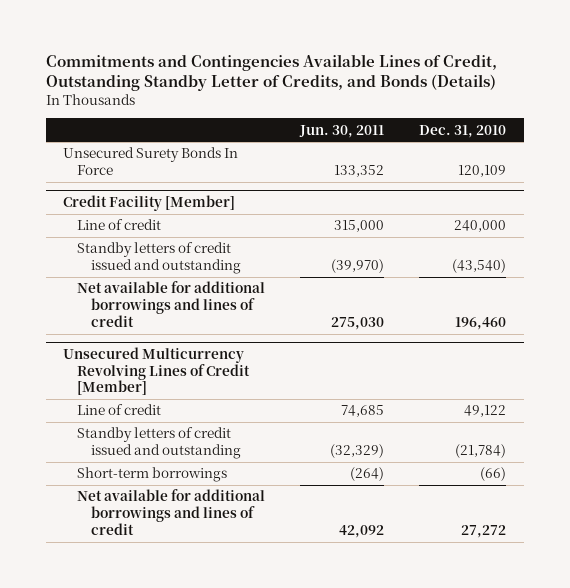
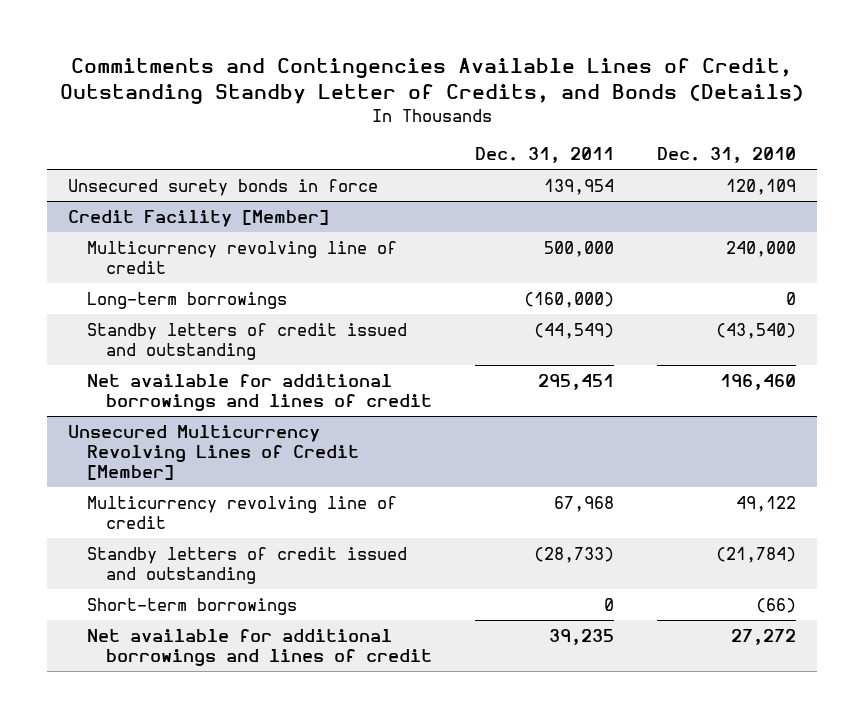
- | Jun. 30, 2011 | Dec. 31, 2010
+ | Dec. 31, 2011 | Dec. 31, 2010
- Unsecured Surety Bonds In Force | 133,352 | 120,109
+ Unsecured surety bonds in force | 139,954 | 120,109
@ Credit Facility [Member]
- Line of credit | 315,000 | 240,000
+ Multicurrency revolving line of credit | 500,000 | 240,000
+ Long-term borrowings | (160,000) | 0
@ Unsecured Multicurrency Revolving Lines of Credit [Member]
- Line of credit | 74,685 | 49,122
+ Multicurrency revolving line of credit | 67,968 | 49,122

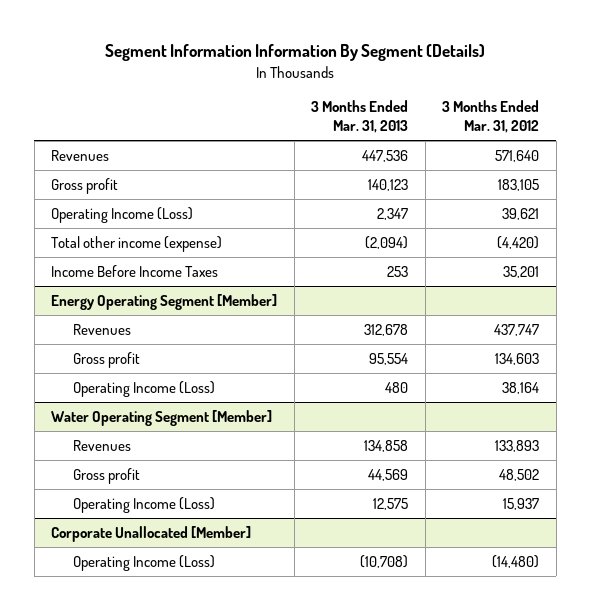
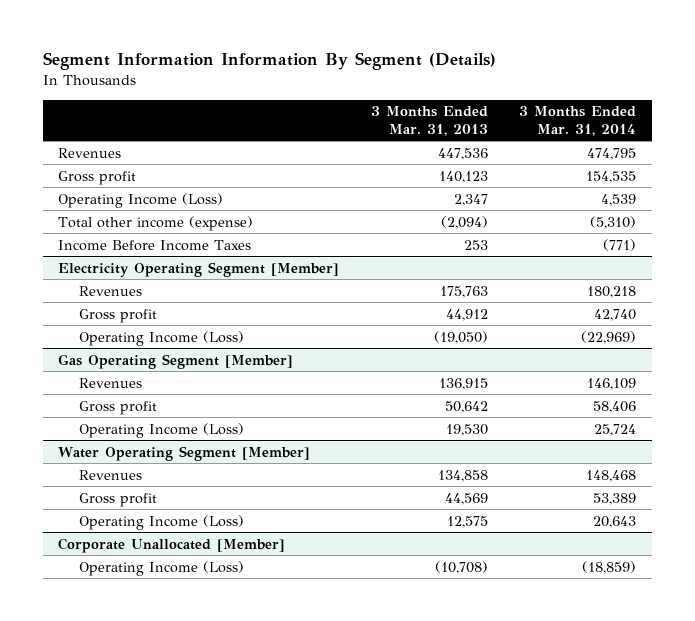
- | 3 Months Ended Mar. 31, 2013 | 3 Months Ended Mar. 31, 2012
+ | 3 Months Ended Mar. 31, 2013 | 3 Months Ended Mar. 31, 2014
- Energy Operating Segment [Member]
- Revenues | 312,678 | 437,747
- Gross profit | 95,554 | 134,603
- Operating Income (Loss) | 480 | 38,164
+ Electricity Operating Segment [Member]
+ Revenues | 175,763 | 180,218
+ Gross profit | 44,912 | 42,740
+ Operating Income (Loss) | (19,050) | (22,969)
+ Gas Operating Segment [Member]
+ Revenues | 136,915 | 146,109
+ Gross profit | 50,642 | 58,406
+ Operating Income (Loss) | 19,530 | 25,724

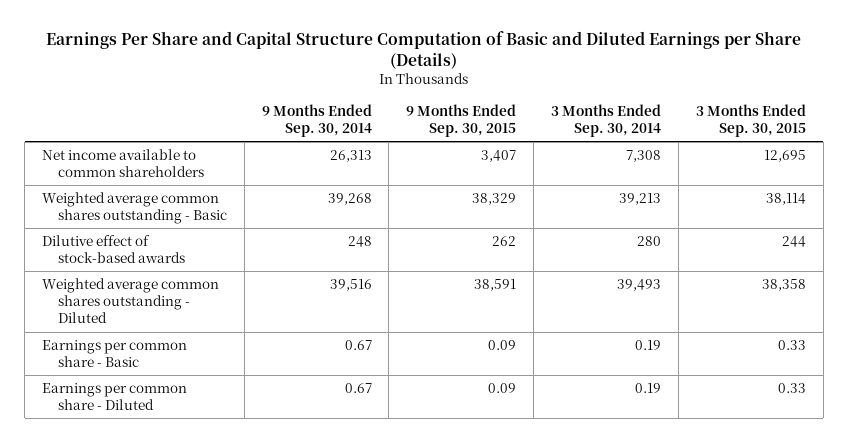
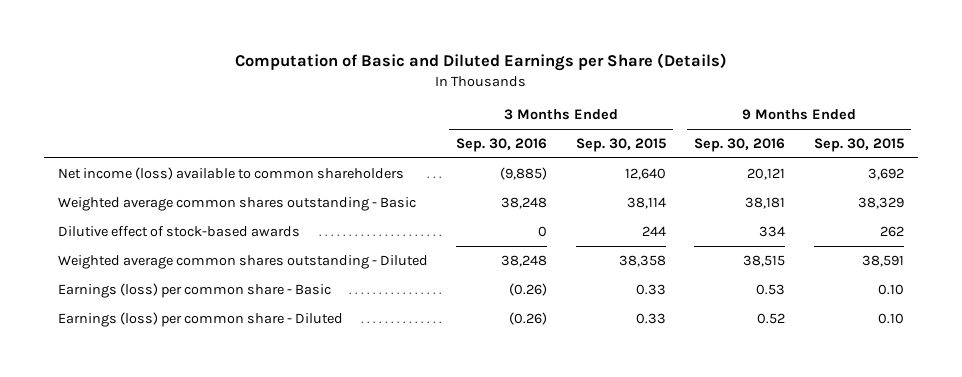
- Earnings Per Share and Capital Structure Computation of Basic and Diluted Earnings per Share (Details)
+ Computation of Basic and Diluted Earnings per Share (Details)
- | 9 Months Ended Sep. 30, 2014 | 9 Months Ended Sep. 30, 2015 | 3 Months Ended Sep. 30, 2014 | 3 Months Ended Sep. 30, 2015
+ | 3 Months Ended Sep. 30, 2016 | 3 Months Ended Sep. 30, 2015 | 9 Months Ended Sep. 30, 2016 | 9 Months Ended Sep. 30, 2015
- Net income available to common shareholders | 26,313 | 3,407 | 7,308 | 12,695
+ Net income (loss) available to common shareholders | (9,885) | 12,640 | 20,121 | 3,692
- Earnings per common share - Basic | 0.67 | 0.09 | 0.19 | 0.33
- Earnings per common share - Diluted | 0.67 | 0.09 | 0.19 | 0.33
+ Earnings (loss) per common share - Basic | (0.26) | 0.33 | 0.53 | 0.10
+ Earnings (loss) per common share - Diluted | (0.26) | 0.33 | 0.52 | 0.10

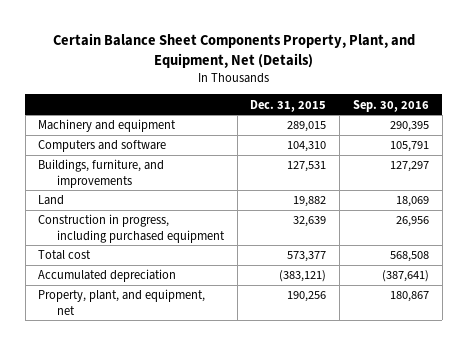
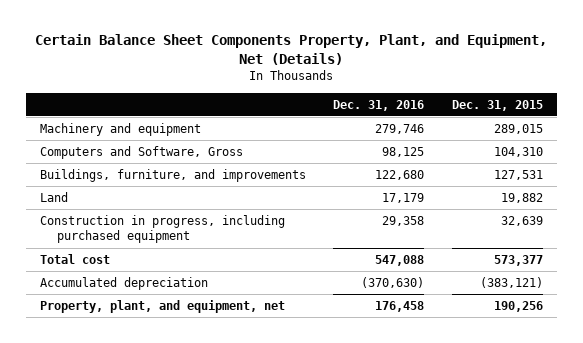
- | Dec. 31, 2015 | Sep. 30, 2016
+ | Dec. 31, 2016 | Dec. 31, 2015
- Computers and software | 104,310 | 105,791
+ Computers and Software, Gross | 98,125 | 104,310

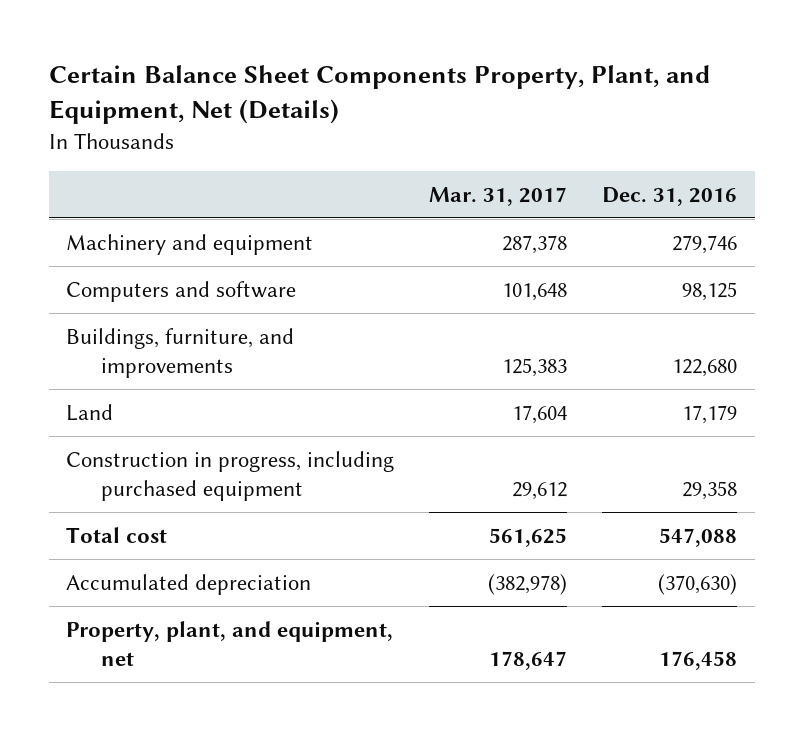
- | Dec. 31, 2016 | Dec. 31, 2015
+ | Mar. 31, 2017 | Dec. 31, 2016
- Computers and Software, Gross | 98,125 | 104,310
+ Computers and software | 101,648 | 98,125

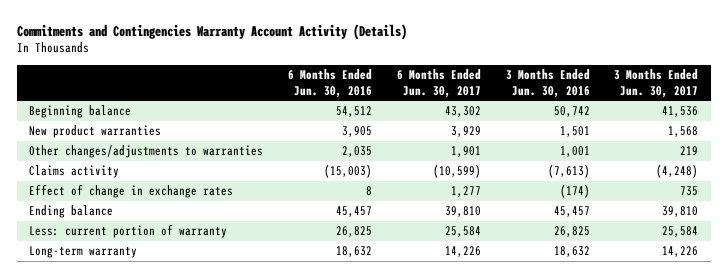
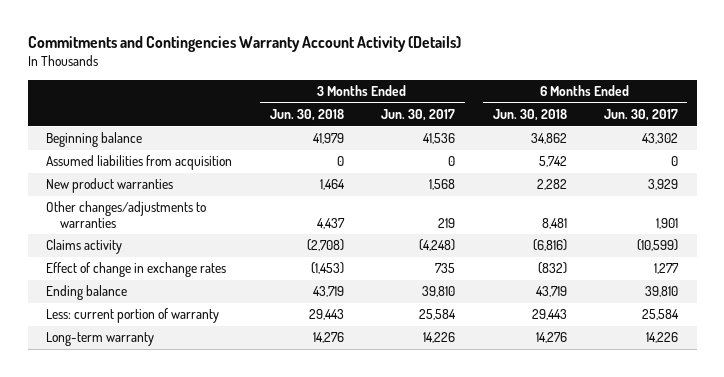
- | 6 Months Ended Jun. 30, 2016 | 6 Months Ended Jun. 30, 2017 | 3 Months Ended Jun. 30, 2016 | 3 Months Ended Jun. 30, 2017
+ | 3 Months Ended Jun. 30, 2018 | 3 Months Ended Jun. 30, 2017 | 6 Months Ended Jun. 30, 2018 | 6 Months Ended Jun. 30, 2017
+ Assumed liabilities from acquisition | 0 | 0 | 5,742 | 0

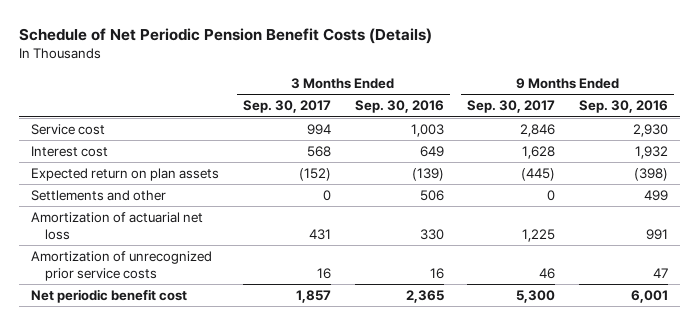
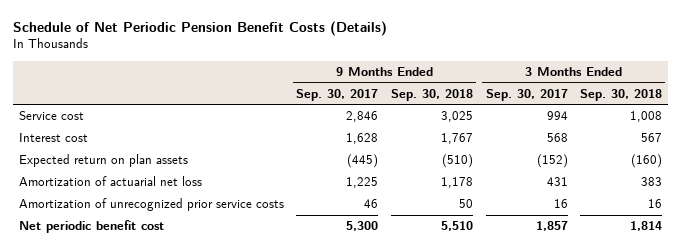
- | 3 Months Ended Sep. 30, 2017 | 3 Months Ended Sep. 30, 2016 | 9 Months Ended Sep. 30, 2017 | 9 Months Ended Sep. 30, 2016
+ | 9 Months Ended Sep. 30, 2017 | 9 Months Ended Sep. 30, 2018 | 3 Months Ended Sep. 30, 2017 | 3 Months Ended Sep. 30, 2018
- Settlements and other | 0 | 506 | 0 | 499

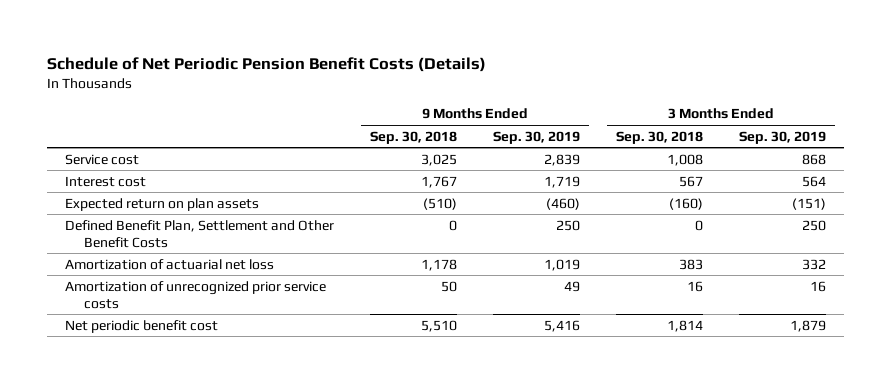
- | 9 Months Ended Sep. 30, 2017 | 9 Months Ended Sep. 30, 2018 | 3 Months Ended Sep. 30, 2017 | 3 Months Ended Sep. 30, 2018
+ | 9 Months Ended Sep. 30, 2018 | 9 Months Ended Sep. 30, 2019 | 3 Months Ended Sep. 30, 2018 | 3 Months Ended Sep. 30, 2019
+ Defined Benefit Plan, Settlement and Other Benefit Costs | 0 | 250 | 0 | 250

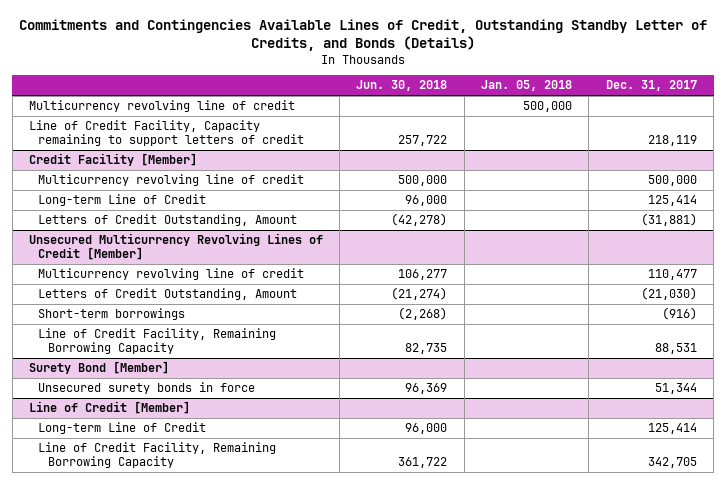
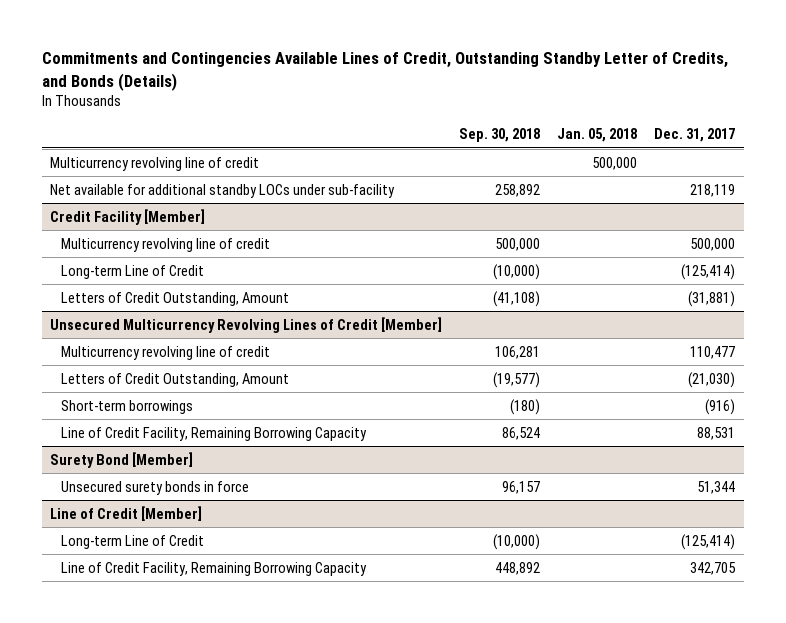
- | Jun. 30, 2018 | Jan. 05, 2018 | Dec. 31, 2017
+ | Sep. 30, 2018 | Jan. 05, 2018 | Dec. 31, 2017
- Line of Credit Facility, Capacity remaining to support letters of credit | 257,722 | | 218,119
+ Net available for additional standby LOCs under sub-facility | 258,892 | | 218,119
@ Credit Facility [Member]
- Long-term Line of Credit | 96,000 | | 125,414
+ Long-term Line of Credit | (10,000) | | (125,414)
@ Line of Credit [Member]
- Long-term Line of Credit | 96,000 | | 125,414
+ Long-term Line of Credit | (10,000) | | (125,414)

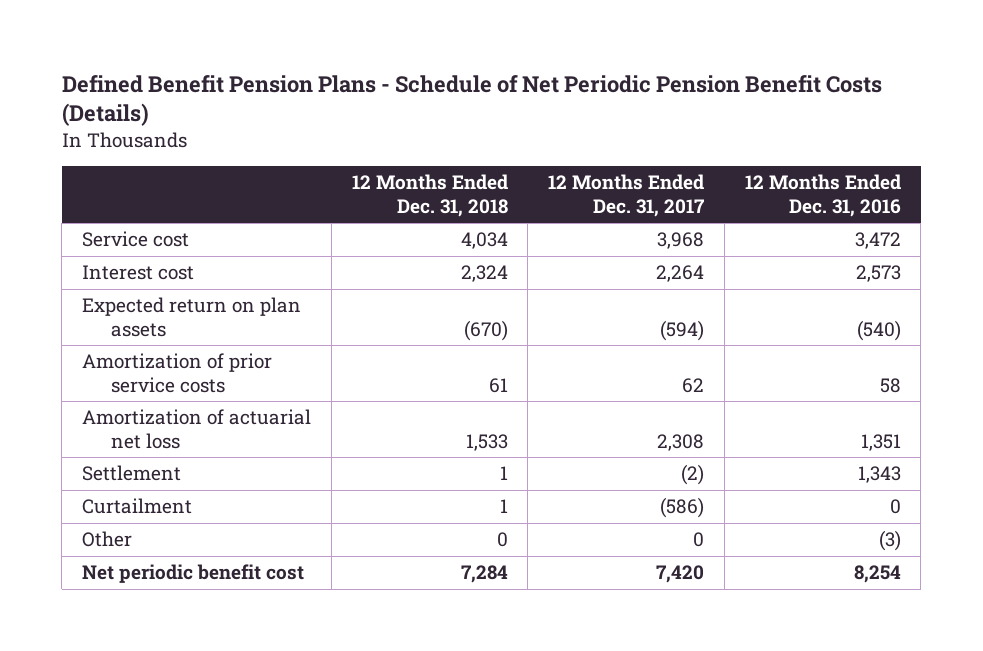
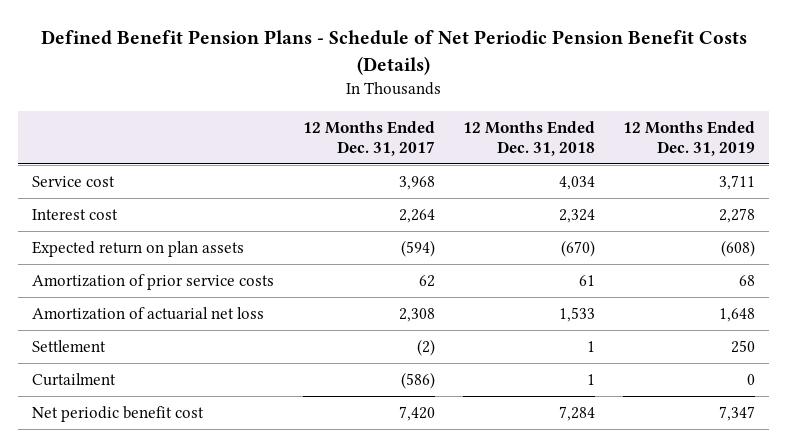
- | 12 Months Ended Dec. 31, 2018 | 12 Months Ended Dec. 31, 2017 | 12 Months Ended Dec. 31, 2016
+ | 12 Months Ended Dec. 31, 2017 | 12 Months Ended Dec. 31, 2018 | 12 Months Ended Dec. 31, 2019
- Other | 0 | 0 | (3)

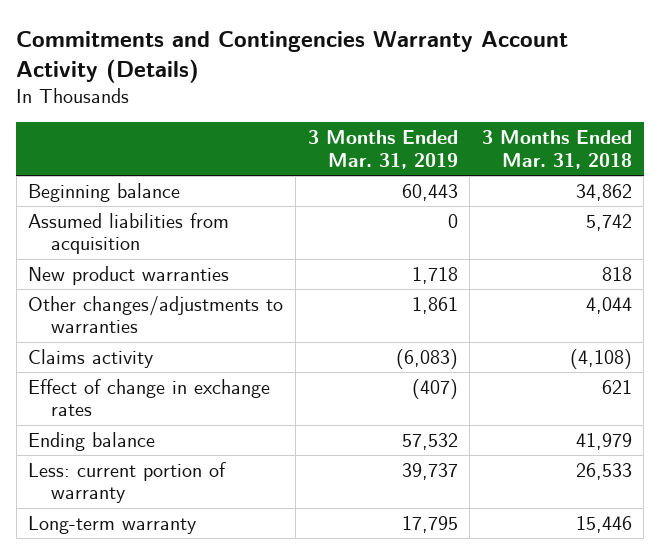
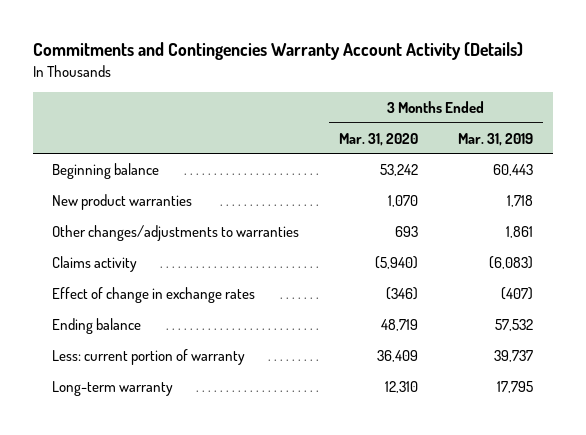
- | 3 Months Ended Mar. 31, 2019 | 3 Months Ended Mar. 31, 2018
+ | 3 Months Ended Mar. 31, 2020 | 3 Months Ended Mar. 31, 2019
- Assumed liabilities from acquisition | 0 | 5,742

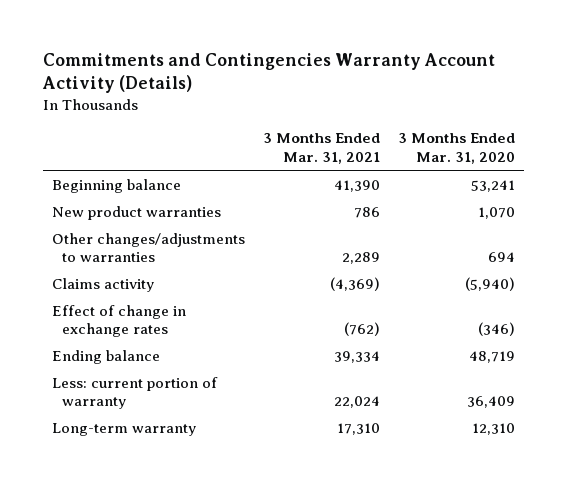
- | 3 Months Ended Mar. 31, 2020 | 3 Months Ended Mar. 31, 2019
+ | 3 Months Ended Mar. 31, 2021 | 3 Months Ended Mar. 31, 2020
- Beginning balance | 53,242 | 60,443
+ Beginning balance | 41,390 | 53,241
- Other changes/adjustments to warranties | 693 | 1,861
+ Other changes/adjustments to warranties | 2,289 | 694

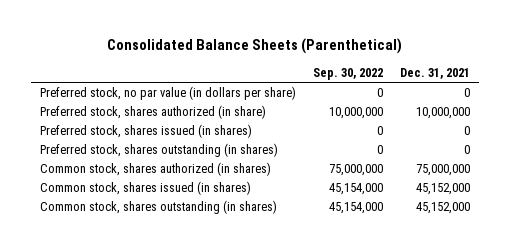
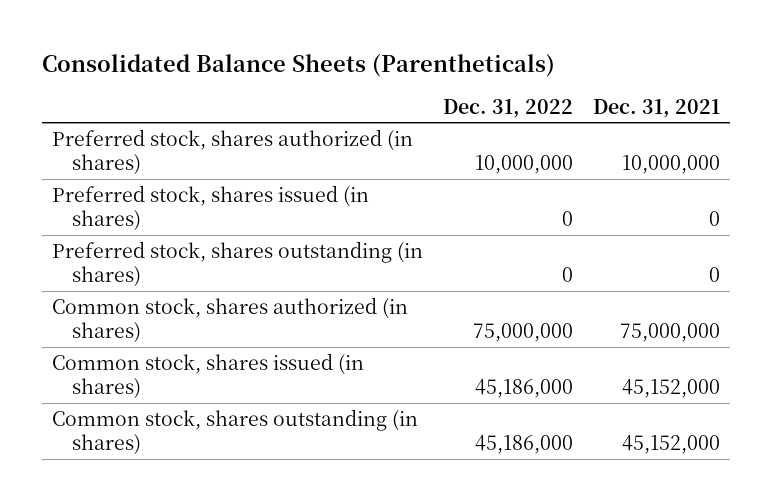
- Consolidated Balance Sheets (Parenthetical)
+ Consolidated Balance Sheets (Parentheticals)
- | Sep. 30, 2022 | Dec. 31, 2021
+ | Dec. 31, 2022 | Dec. 31, 2021
- Preferred stock, no par value (in dollars per share) | 0 | 0
- Preferred stock, shares authorized (in share) | 10,000,000 | 10,000,000
+ Preferred stock, shares authorized (in shares) | 10,000,000 | 10,000,000

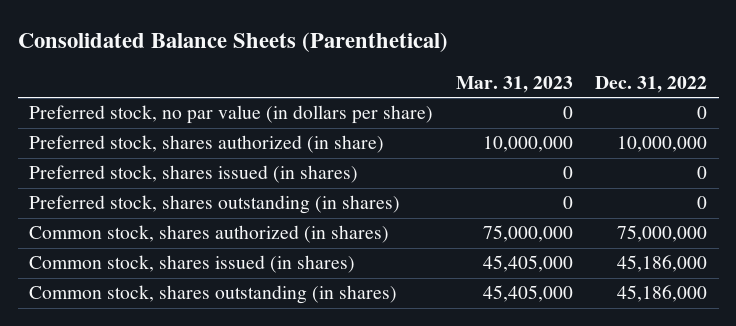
- Consolidated Balance Sheets (Parentheticals)
+ Consolidated Balance Sheets (Parenthetical)
- | Dec. 31, 2022 | Dec. 31, 2021
+ | Mar. 31, 2023 | Dec. 31, 2022
- Preferred stock, shares authorized (in shares) | 10,000,000 | 10,000,000
+ Preferred stock, no par value (in dollars per share) | 0 | 0
+ Preferred stock, shares authorized (in share) | 10,000,000 | 10,000,000

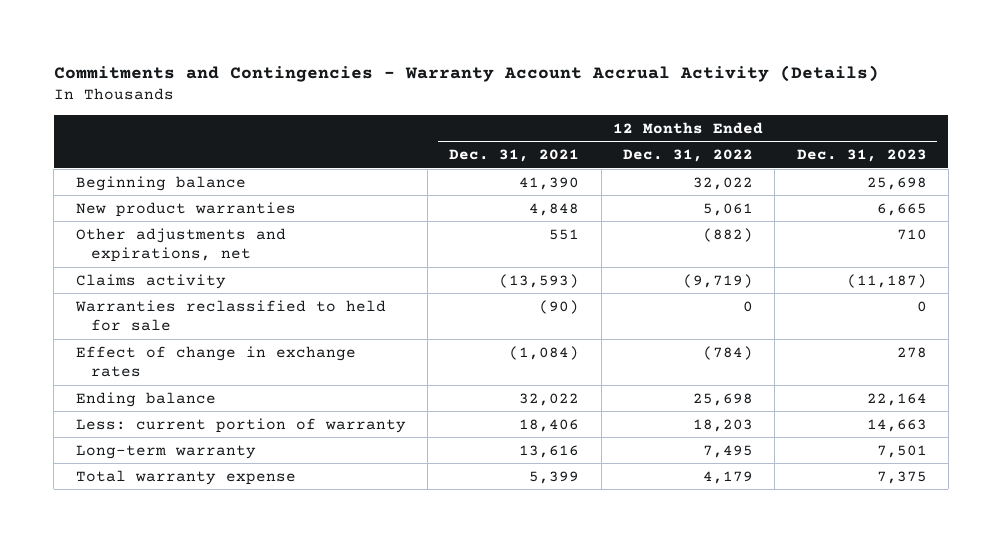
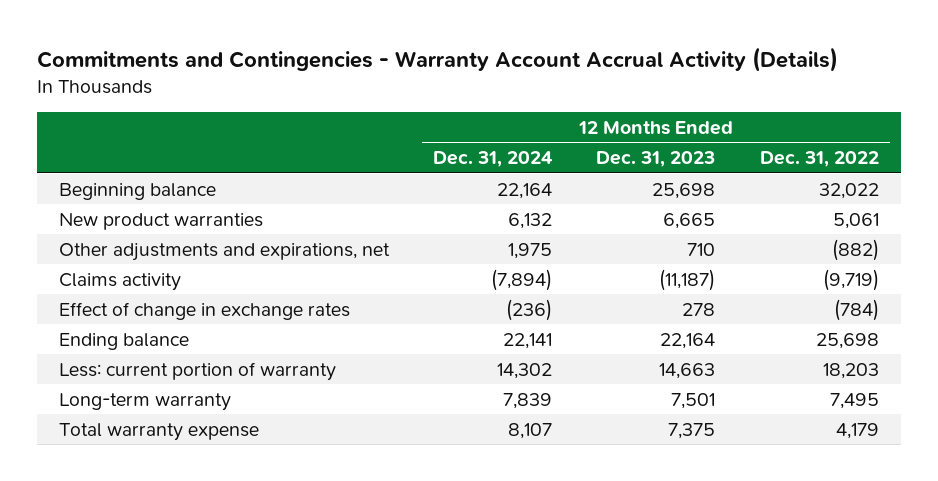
- | 12 Months Ended Dec. 31, 2021 | 12 Months Ended Dec. 31, 2022 | 12 Months Ended Dec. 31, 2023
+ | 12 Months Ended Dec. 31, 2024 | 12 Months Ended Dec. 31, 2023 | 12 Months Ended Dec. 31, 2022
- Warranties reclassified to held for sale | (90) | 0 | 0

